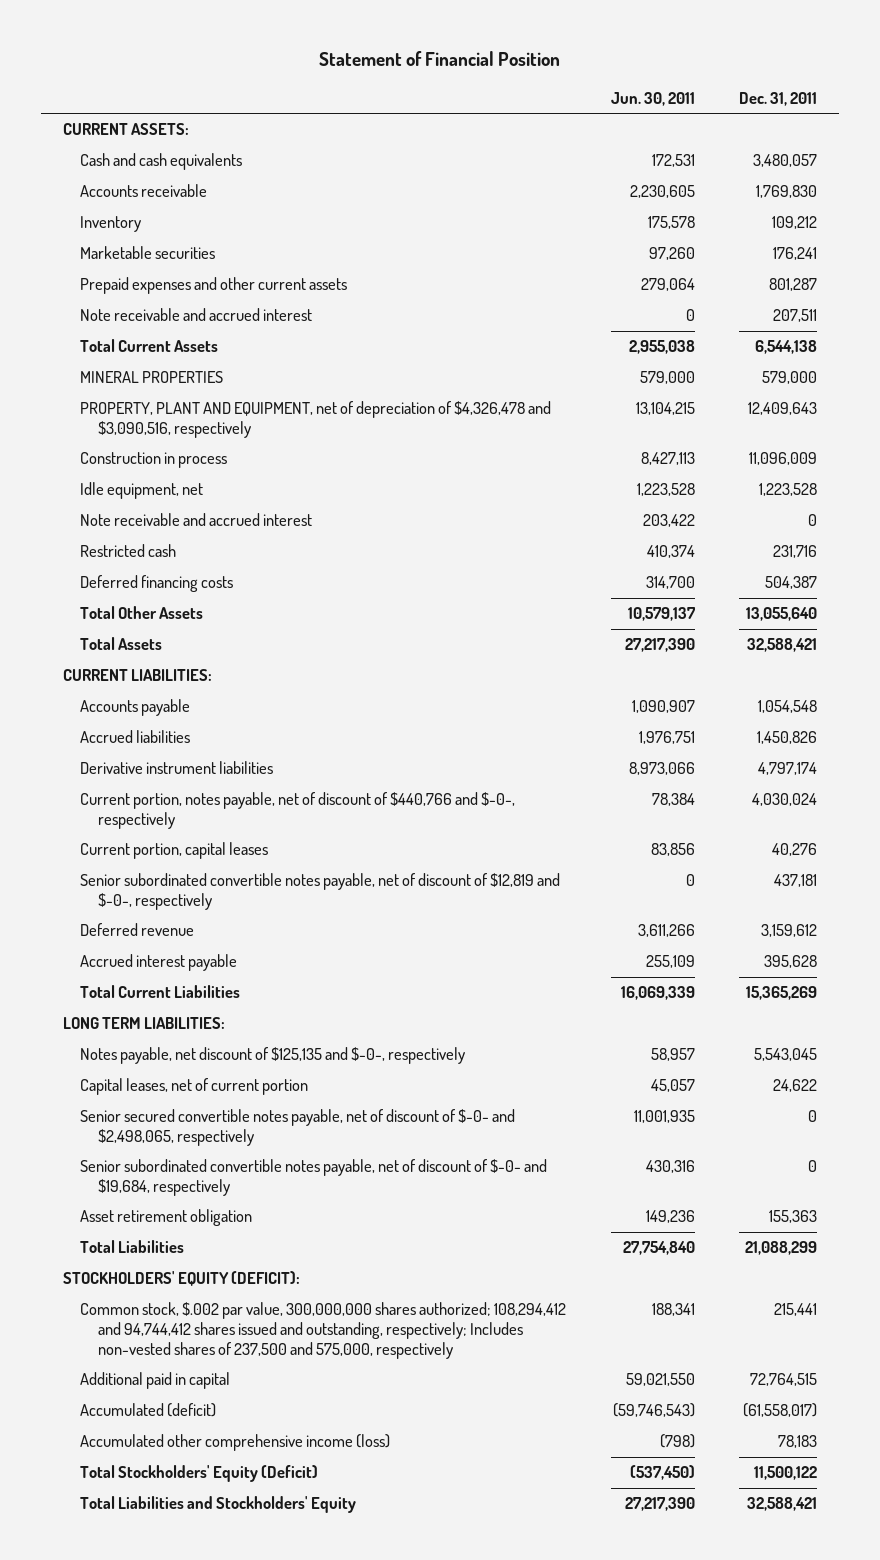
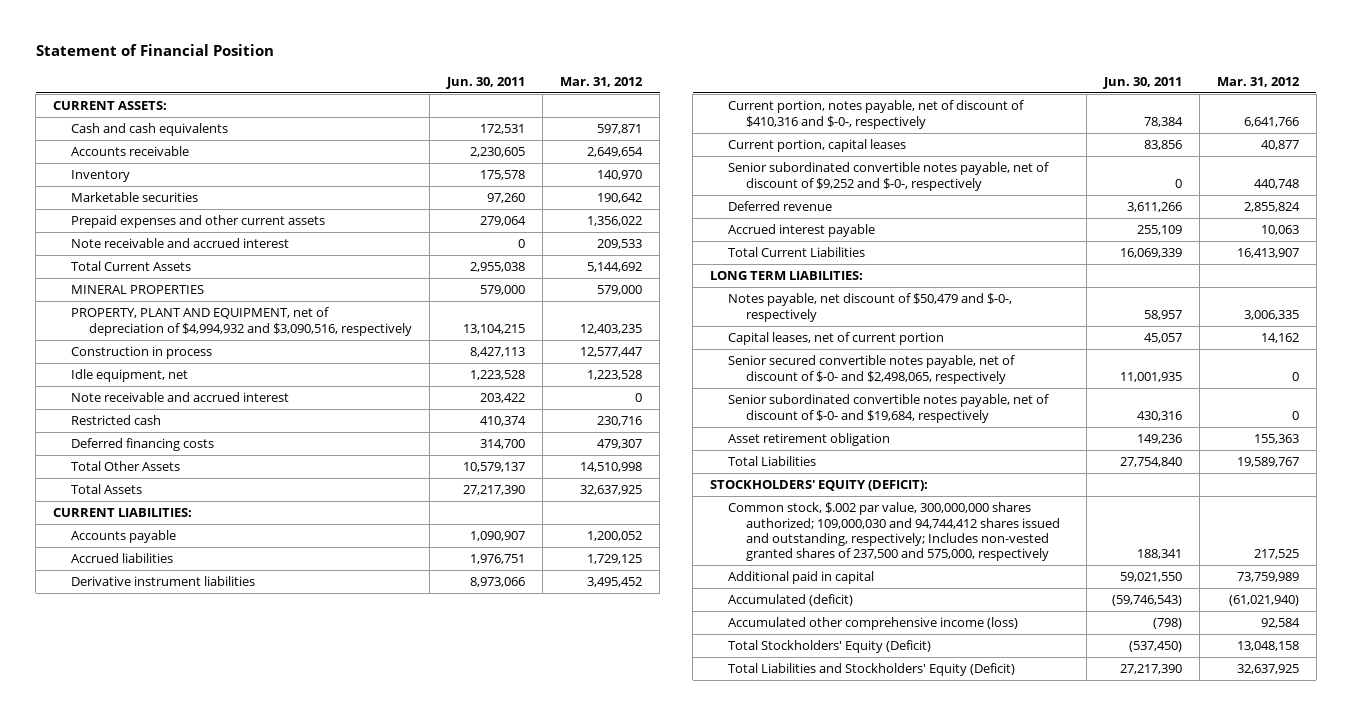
- | Jun. 30, 2011 | Dec. 31, 2011
+ | Jun. 30, 2011 | Mar. 31, 2012
- PROPERTY, PLANT AND EQUIPMENT, net of depreciation of $4,326,478 and $3,090,516, respectively | 13,104,215 | 12,409,643
+ PROPERTY, PLANT AND EQUIPMENT, net of depreciation of $4,994,932 and $3,090,516, respectively | 13,104,215 | 12,403,235
- Current portion, notes payable, net of discount of $440,766 and $-0-, respectively | 78,384 | 4,030,024
+ Current portion, notes payable, net of discount of $410,316 and $-0-, respectively | 78,384 | 6,641,766
- Senior subordinated convertible notes payable, net of discount of $12,819 and $-0-, respectively | 0 | 437,181
+ Senior subordinated convertible notes payable, net of discount of $9,252 and $-0-, respectively | 0 | 440,748
- Notes payable, net discount of $125,135 and $-0-, respectively | 58,957 | 5,543,045
+ Notes payable, net discount of $50,479 and $-0-, respectively | 58,957 | 3,006,335
- Common stock, $.002 par value, 300,000,000 shares authorized; 108,294,412 and 94,744,412 shares issued and outstanding, respectively; Includes non-vested shares of 237,500 and 575,000, respectively | 188,341 | 215,441
+ Common stock, $.002 par value, 300,000,000 shares authorized; 109,000,030 and 94,744,412 shares issued and outstanding, respectively; Includes non-vested granted shares of 237,500 and 575,000, respectively | 188,341 | 217,525
- Total Liabilities and Stockholders' Equity | 27,217,390 | 32,588,421
+ Total Liabilities and Stockholders' Equity (Deficit) | 27,217,390 | 32,637,925

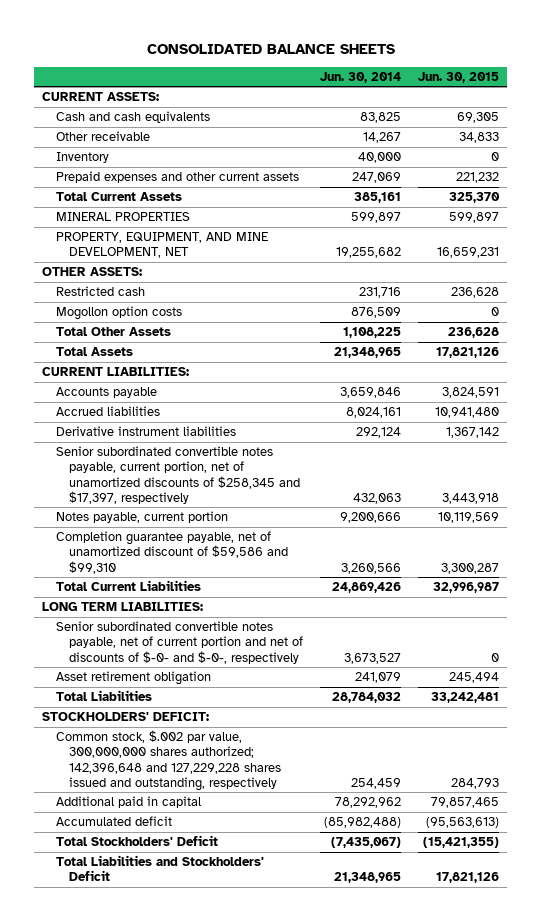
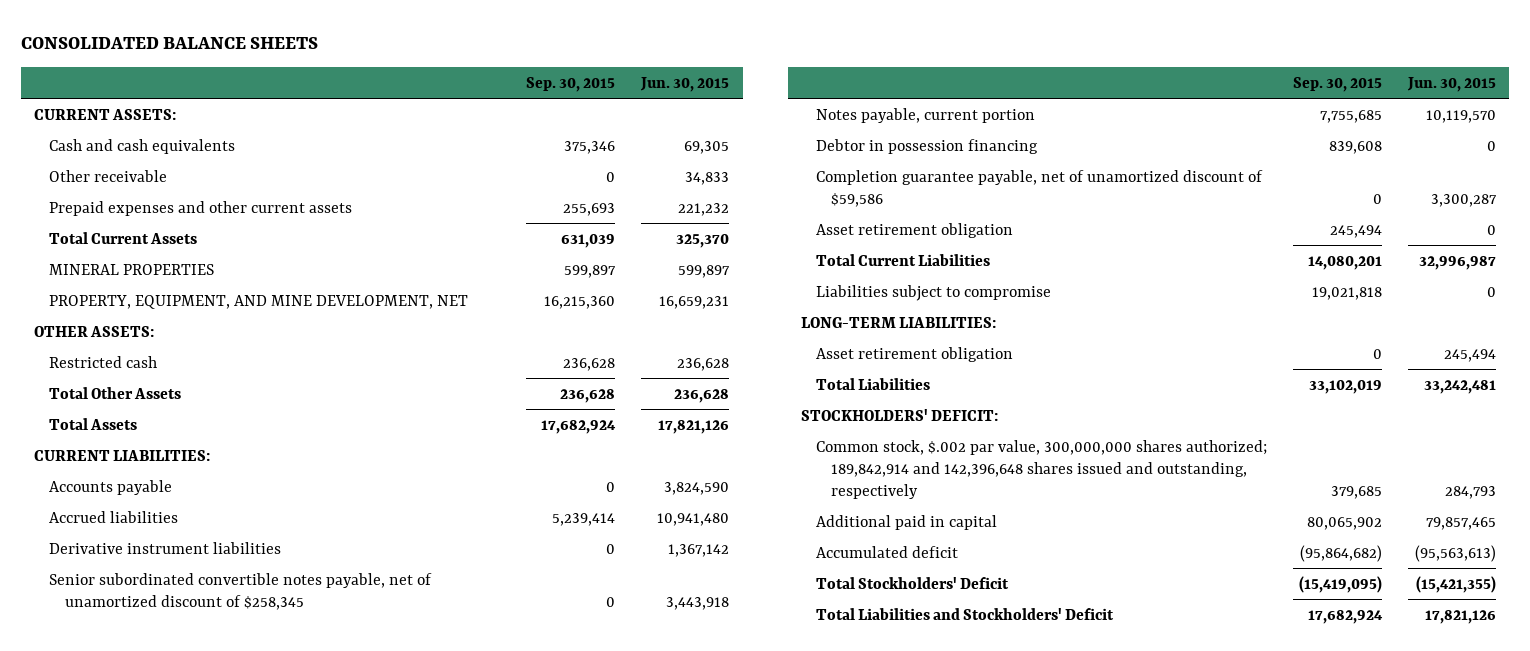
- | Jun. 30, 2014 | Jun. 30, 2015
+ | Sep. 30, 2015 | Jun. 30, 2015
- Inventory | 40,000 | 0
- Mogollon option costs | 876,509 | 0
- Accounts payable | 3,659,846 | 3,824,591
+ Accounts payable | 0 | 3,824,590
- Senior subordinated convertible notes payable, current portion, net of unamortized discounts of $258,345 and $17,397, respectively | 432,063 | 3,443,918
- Notes payable, current portion | 9,200,666 | 10,119,569
- Completion guarantee payable, net of unamortized discount of $59,586 and $99,310 | 3,260,566 | 3,300,287
+ Senior subordinated convertible notes payable, net of unamortized discount of $258,345 | 0 | 3,443,918
+ Notes payable, current portion | 7,755,685 | 10,119,570
+ Debtor in possession financing | 839,608 | 0
+ Completion guarantee payable, net of unamortized discount of $59,586 | 0 | 3,300,287
+ Asset retirement obligation | 245,494 | 0
- LONG TERM LIABILITIES:
- Senior subordinated convertible notes payable, net of current portion and net of discounts of $-0- and $-0-, respectively | 3,673,527 | 0
+ Liabilities subject to compromise | 19,021,818 | 0
+ LONG-TERM LIABILITIES:
- Common stock, $.002 par value, 300,000,000 shares authorized; 142,396,648 and 127,229,228 shares issued and outstanding, respectively | 254,459 | 284,793
+ Common stock, $.002 par value, 300,000,000 shares authorized; 189,842,914 and 142,396,648 shares issued and outstanding, respectively | 379,685 | 284,793

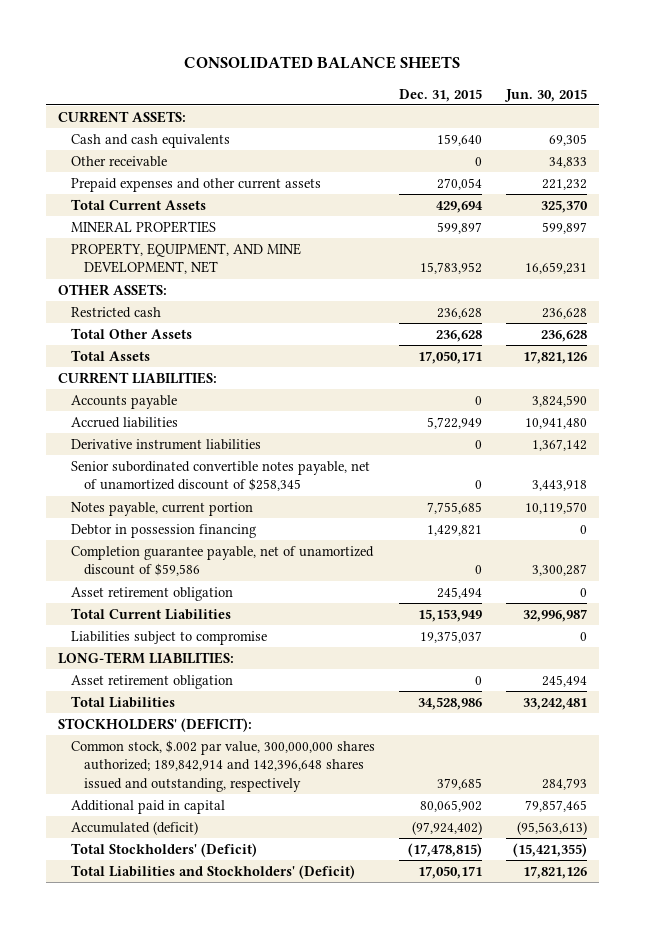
- | Sep. 30, 2015 | Jun. 30, 2015
+ | Dec. 31, 2015 | Jun. 30, 2015
- STOCKHOLDERS' DEFICIT:
+ STOCKHOLDERS' (DEFICIT):
- Accumulated deficit | (95,864,682) | (95,563,613)
- Total Stockholders' Deficit | (15,419,095) | (15,421,355)
- Total Liabilities and Stockholders' Deficit | 17,682,924 | 17,821,126
+ Accumulated (deficit) | (97,924,402) | (95,563,613)
+ Total Stockholders' (Deficit) | (17,478,815) | (15,421,355)
+ Total Liabilities and Stockholders' (Deficit) | 17,050,171 | 17,821,126

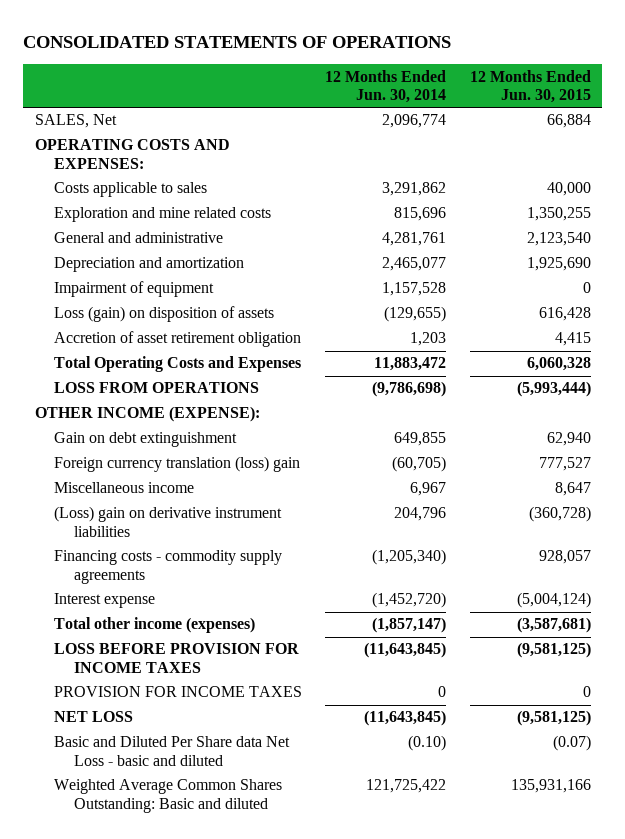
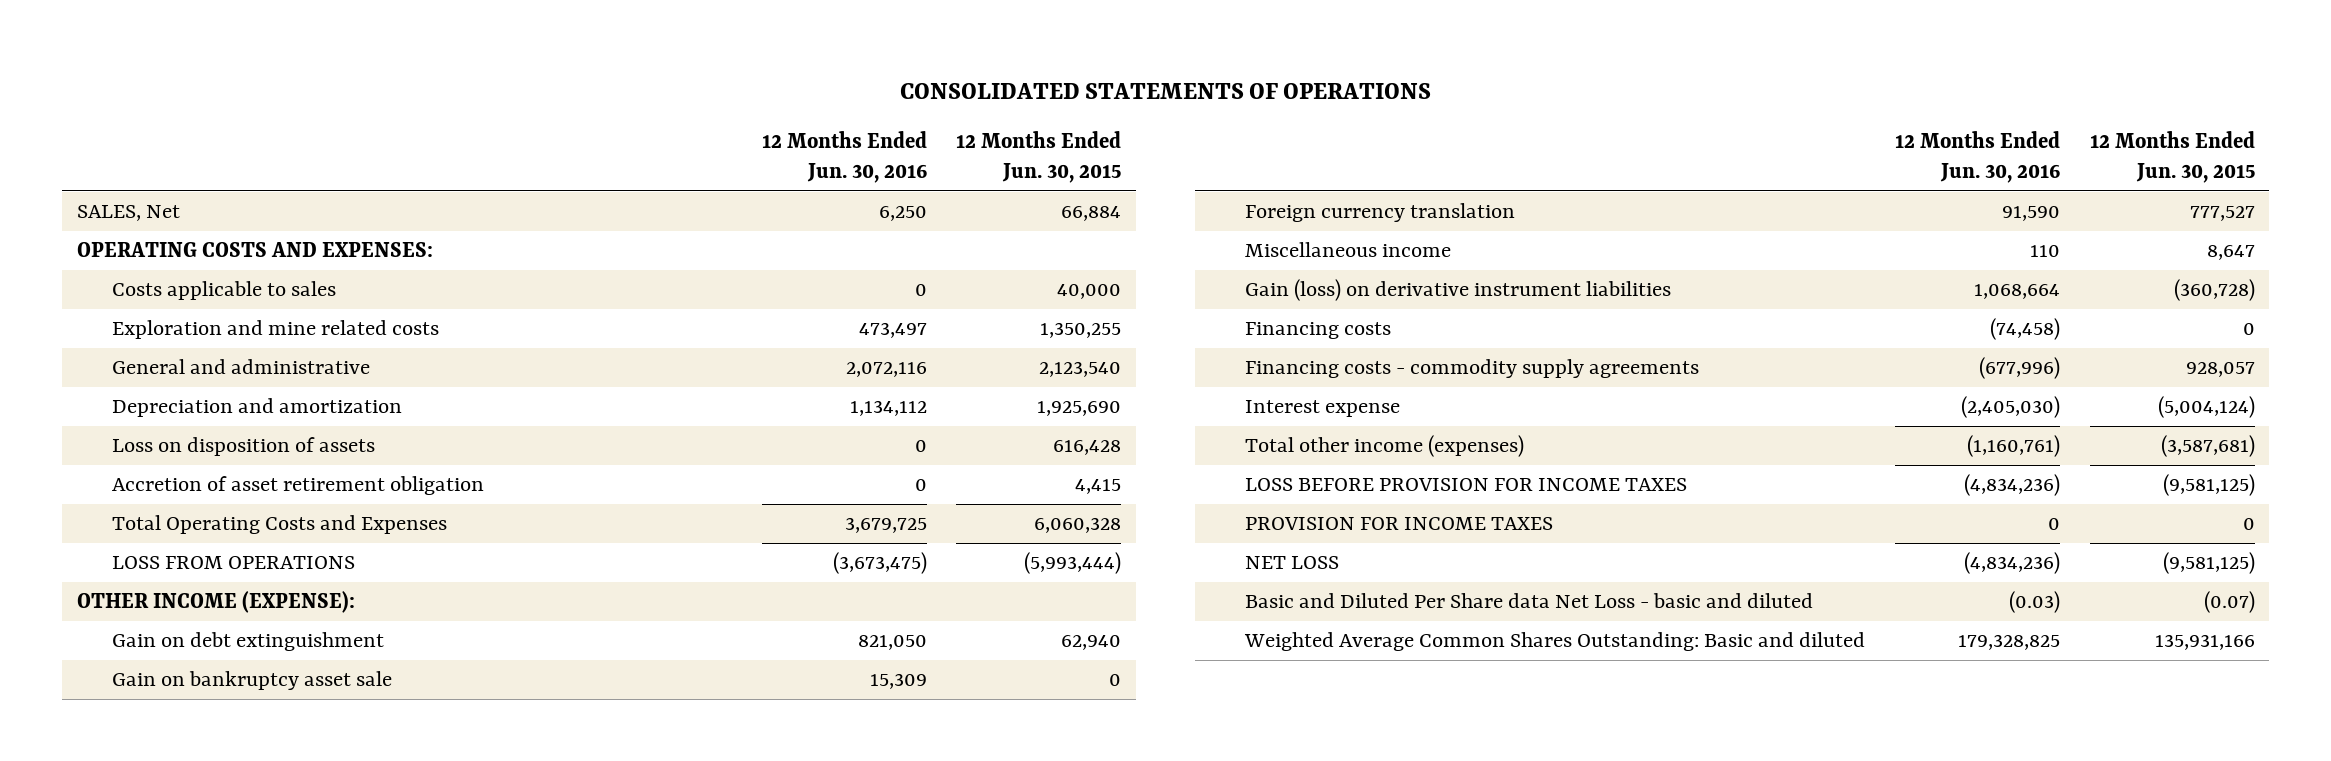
- | 12 Months Ended Jun. 30, 2014 | 12 Months Ended Jun. 30, 2015
+ | 12 Months Ended Jun. 30, 2016 | 12 Months Ended Jun. 30, 2015
- Impairment of equipment | 1,157,528 | 0
- Loss (gain) on disposition of assets | (129,655) | 616,428
+ Loss on disposition of assets | 0 | 616,428
- Foreign currency translation (loss) gain | (60,705) | 777,527
+ Gain on bankruptcy asset sale | 15,309 | 0
+ Foreign currency translation | 91,590 | 777,527
- (Loss) gain on derivative instrument liabilities | 204,796 | (360,728)
+ Gain (loss) on derivative instrument liabilities | 1,068,664 | (360,728)
+ Financing costs | (74,458) | 0

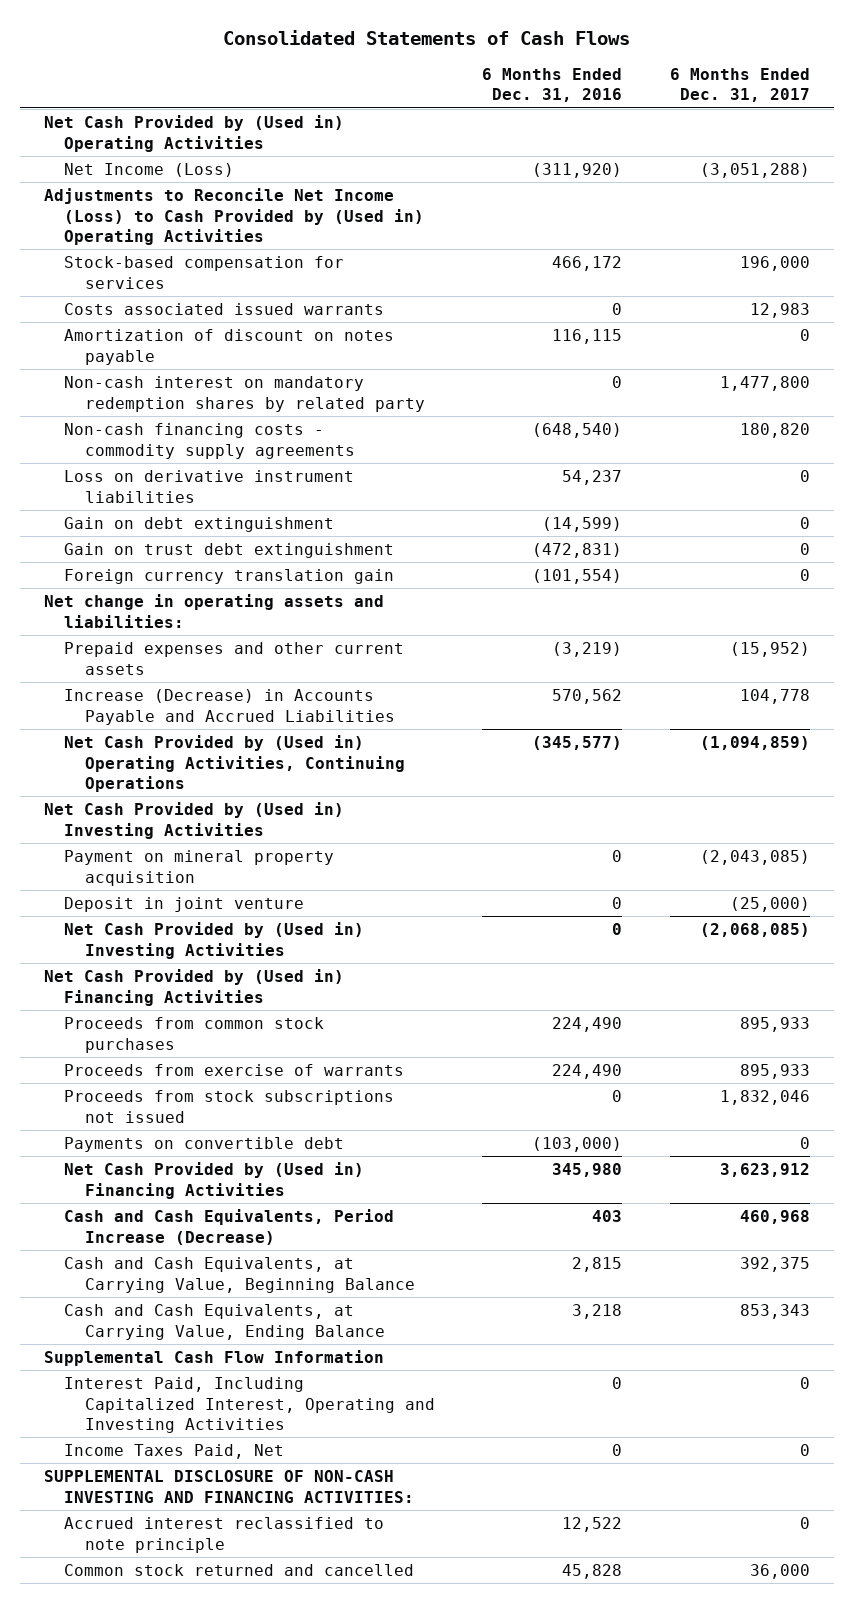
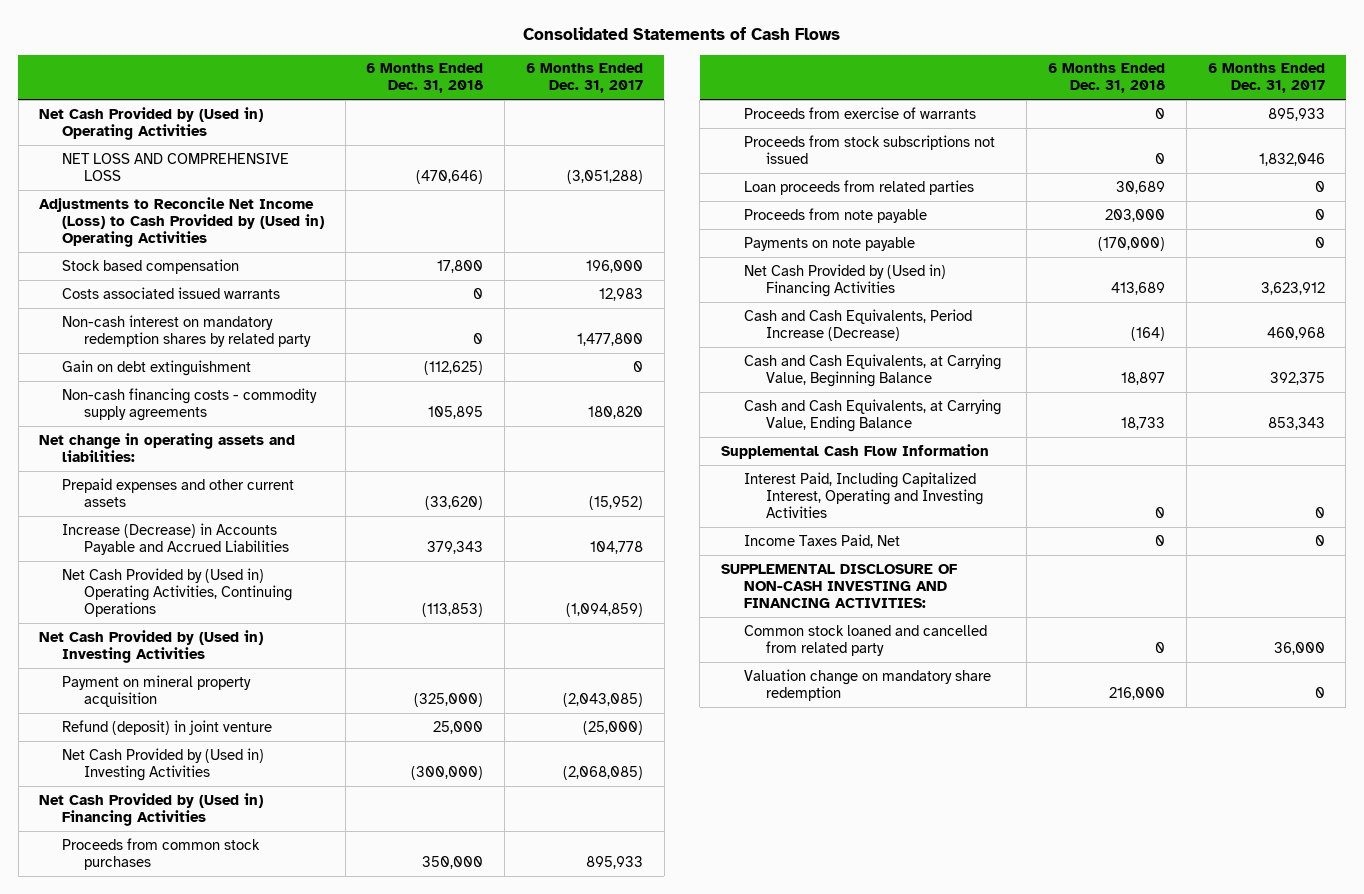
- | 6 Months Ended Dec. 31, 2016 | 6 Months Ended Dec. 31, 2017
+ | 6 Months Ended Dec. 31, 2018 | 6 Months Ended Dec. 31, 2017
- Net Income (Loss) | (311,920) | (3,051,288)
+ NET LOSS AND COMPREHENSIVE LOSS | (470,646) | (3,051,288)
- Stock-based compensation for services | 466,172 | 196,000
+ Stock based compensation | 17,800 | 196,000
- Amortization of discount on notes payable | 116,115 | 0
- Loss on derivative instrument liabilities | 54,237 | 0
- Gain on trust debt extinguishment | (472,831) | 0
- Foreign currency translation gain | (101,554) | 0
moved down: Non-cash financing costs - commodity supply agreements | 105,895 | 180,820
- Deposit in joint venture | 0 | (25,000)
+ Refund (deposit) in joint venture | 25,000 | (25,000)
- Payments on convertible debt | (103,000) | 0
+ Loan proceeds from related parties | 30,689 | 0
+ Proceeds from note payable | 203,000 | 0
+ Payments on note payable | (170,000) | 0
- Accrued interest reclassified to note principle | 12,522 | 0
- Common stock returned and cancelled | 45,828 | 36,000
+ Common stock loaned and cancelled from related party | 0 | 36,000
+ Valuation change on mandatory share redemption | 216,000 | 0

